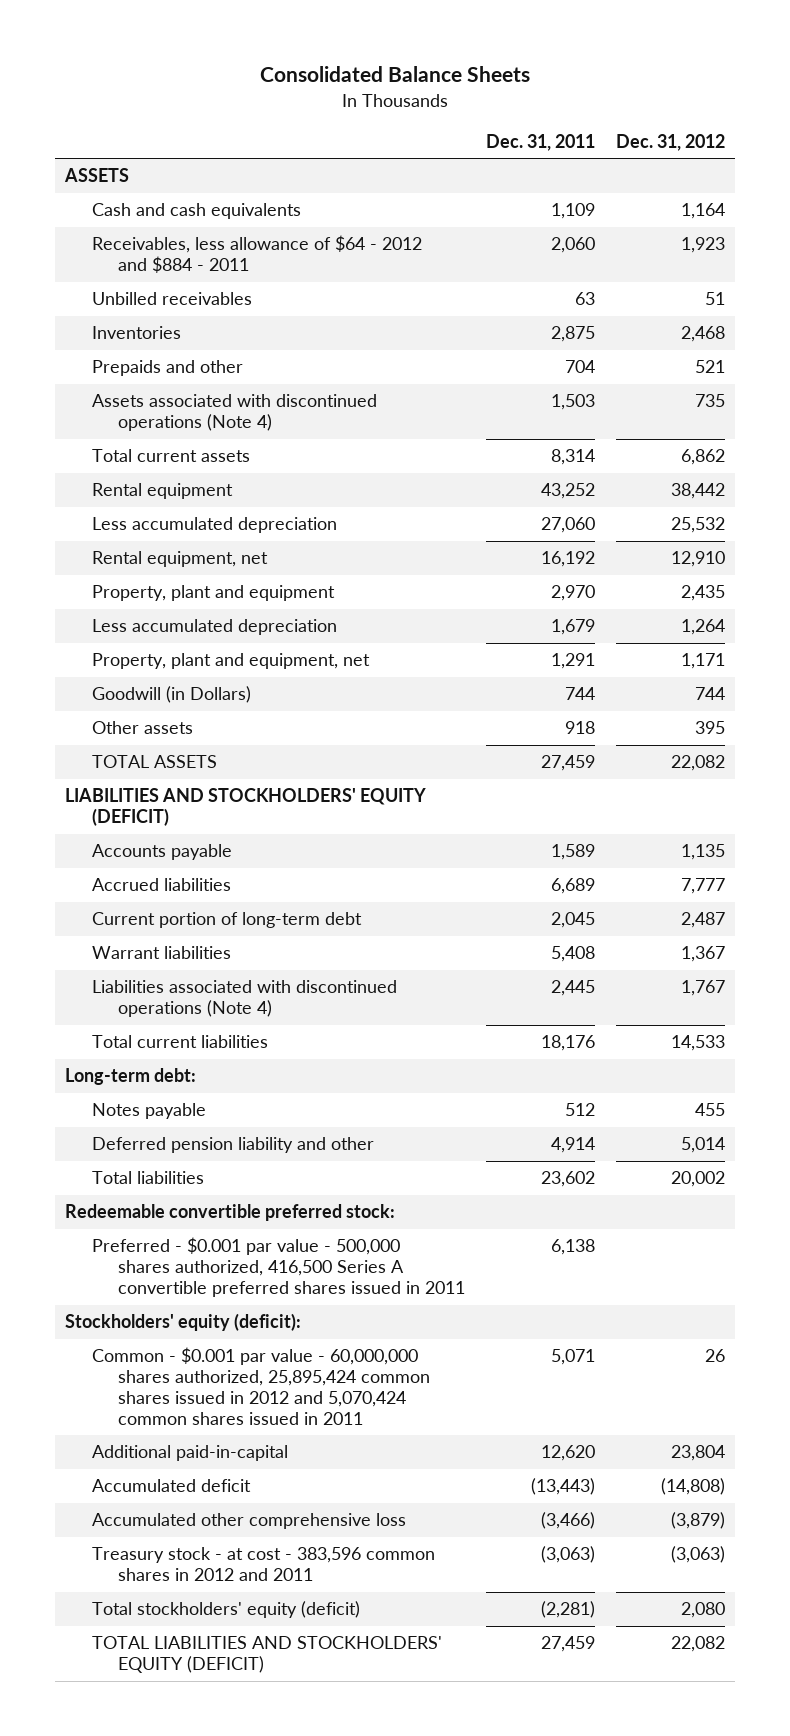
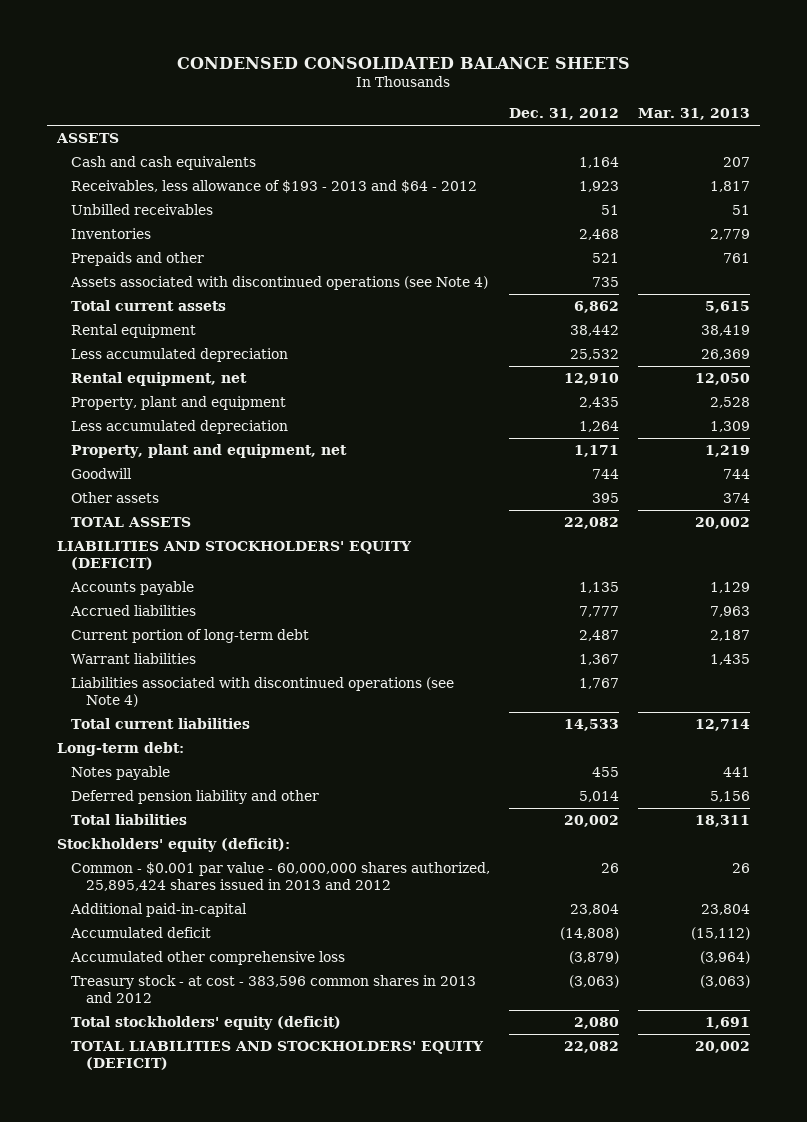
- Consolidated Balance Sheets
+ CONDENSED CONSOLIDATED BALANCE SHEETS
- | Dec. 31, 2011 | Dec. 31, 2012
+ | Dec. 31, 2012 | Mar. 31, 2013
- Receivables, less allowance of $64 - 2012 and $884 - 2011 | 2,060 | 1,923
+ Receivables, less allowance of $193 - 2013 and $64 - 2012 | 1,923 | 1,817
- Assets associated with discontinued operations (Note 4) | 1,503 | 735
+ Assets associated with discontinued operations (see Note 4) | 735 |
- Goodwill (in Dollars) | 744 | 744
+ Goodwill | 744 | 744
- Liabilities associated with discontinued operations (Note 4) | 2,445 | 1,767
+ Liabilities associated with discontinued operations (see Note 4) | 1,767 |
- Redeemable convertible preferred stock:
- Preferred - $0.001 par value - 500,000 shares authorized, 416,500 Series A convertible preferred shares issued in 2011 | 6,138 |
- Common - $0.001 par value - 60,000,000 shares authorized, 25,895,424 common shares issued in 2012 and 5,070,424 common shares issued in 2011 | 5,071 | 26
+ Common - $0.001 par value - 60,000,000 shares authorized, 25,895,424 shares issued in 2013 and 2012 | 26 | 26
- Treasury stock - at cost - 383,596 common shares in 2012 and 2011 | (3,063) | (3,063)
+ Treasury stock - at cost - 383,596 common shares in 2013 and 2012 | (3,063) | (3,063)

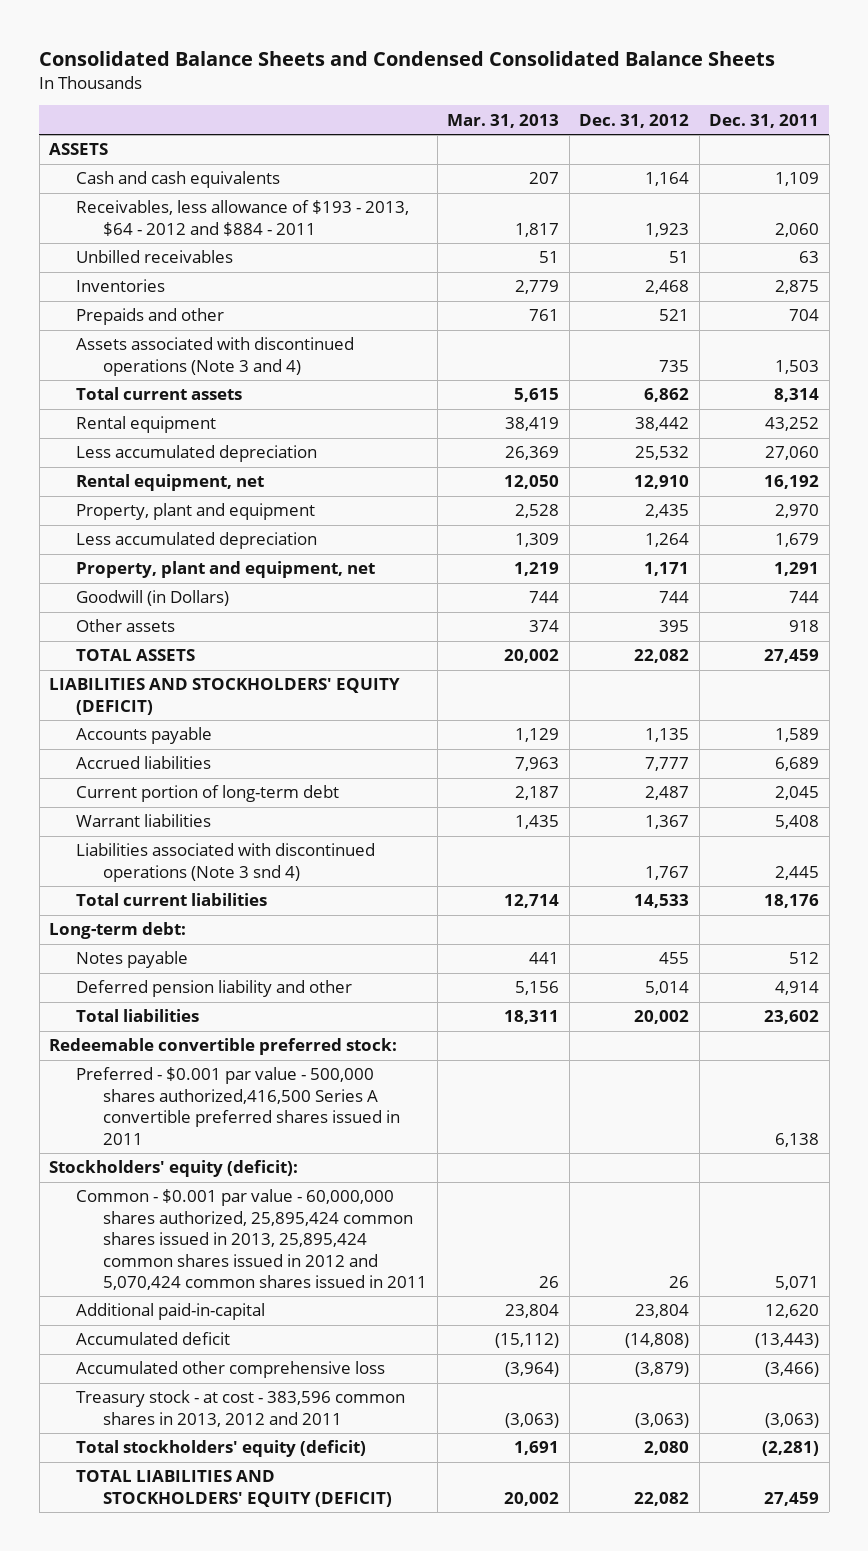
- CONDENSED CONSOLIDATED BALANCE SHEETS
+ Consolidated Balance Sheets and Condensed Consolidated Balance Sheets
- | Dec. 31, 2012 | Mar. 31, 2013
+ | Mar. 31, 2013 | Dec. 31, 2012 | Dec. 31, 2011
- Receivables, less allowance of $193 - 2013 and $64 - 2012 | 1,923 | 1,817
+ Receivables, less allowance of $193 - 2013, $64 - 2012 and $884 - 2011 | 1,817 | 1,923 | 2,060
- Assets associated with discontinued operations (see Note 4) | 735 |
+ Assets associated with discontinued operations (Note 3 and 4) | | 735 | 1,503
- Goodwill | 744 | 744
+ Goodwill (in Dollars) | 744 | 744 | 744
- Liabilities associated with discontinued operations (see Note 4) | 1,767 |
+ Liabilities associated with discontinued operations (Note 3 snd 4) | | 1,767 | 2,445
+ Redeemable convertible preferred stock:
+ Preferred - $0.001 par value - 500,000 shares authorized,416,500 Series A convertible preferred shares issued in 2011 | | | 6,138
- Common - $0.001 par value - 60,000,000 shares authorized, 25,895,424 shares issued in 2013 and 2012 | 26 | 26
+ Common - $0.001 par value - 60,000,000 shares authorized, 25,895,424 common shares issued in 2013, 25,895,424 common shares issued in 2012 and 5,070,424 common shares issued in 2011 | 26 | 26 | 5,071
- Treasury stock - at cost - 383,596 common shares in 2013 and 2012 | (3,063) | (3,063)
+ Treasury stock - at cost - 383,596 common shares in 2013, 2012 and 2011 | (3,063) | (3,063) | (3,063)

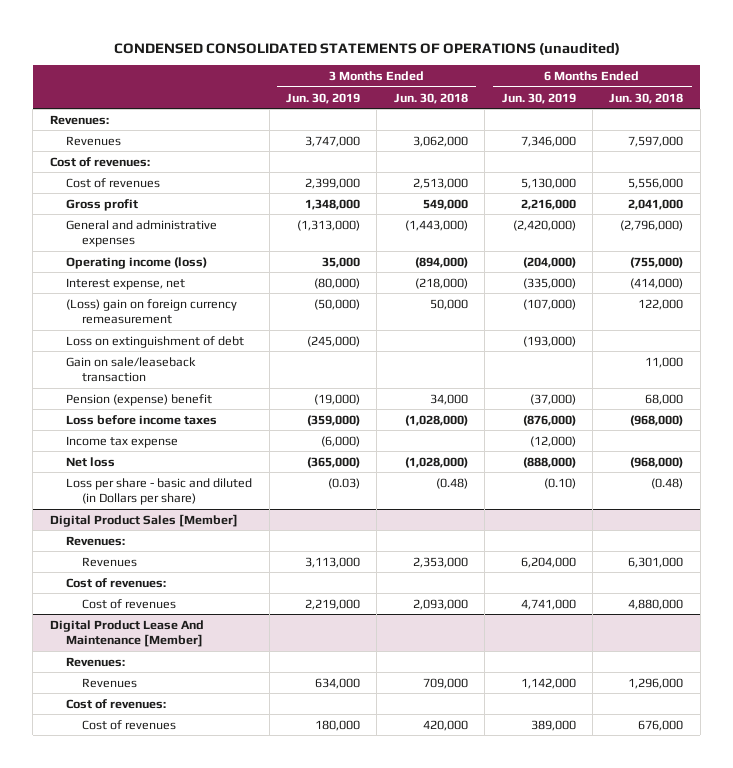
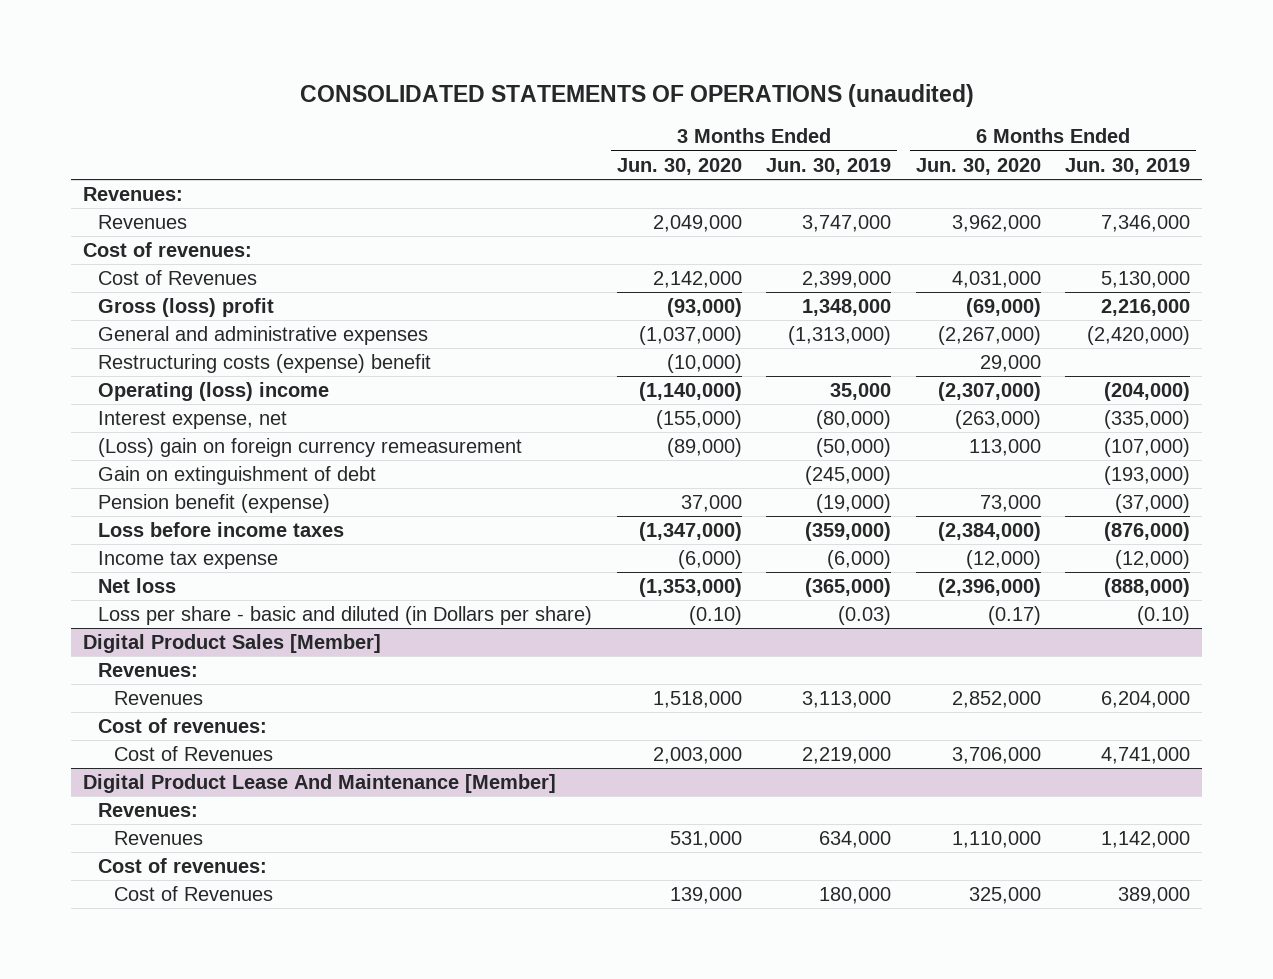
- CONDENSED CONSOLIDATED STATEMENTS OF OPERATIONS (unaudited)
+ CONSOLIDATED STATEMENTS OF OPERATIONS (unaudited)
- | 3 Months Ended Jun. 30, 2019 | 3 Months Ended Jun. 30, 2018 | 6 Months Ended Jun. 30, 2019 | 6 Months Ended Jun. 30, 2018
+ | 3 Months Ended Jun. 30, 2020 | 3 Months Ended Jun. 30, 2019 | 6 Months Ended Jun. 30, 2020 | 6 Months Ended Jun. 30, 2019
- Cost of revenues | 2,399,000 | 2,513,000 | 5,130,000 | 5,556,000
- Gross profit | 1,348,000 | 549,000 | 2,216,000 | 2,041,000
+ Cost of Revenues | 2,142,000 | 2,399,000 | 4,031,000 | 5,130,000
+ Gross (loss) profit | (93,000) | 1,348,000 | (69,000) | 2,216,000
- Operating income (loss) | 35,000 | (894,000) | (204,000) | (755,000)
+ Restructuring costs (expense) benefit | (10,000) | | 29,000 |
+ Operating (loss) income | (1,140,000) | 35,000 | (2,307,000) | (204,000)
- Loss on extinguishment of debt | (245,000) | | (193,000) |
- Gain on sale/leaseback transaction | | | | 11,000
- Pension (expense) benefit | (19,000) | 34,000 | (37,000) | 68,000
+ Gain on extinguishment of debt | | (245,000) | | (193,000)
+ Pension benefit (expense) | 37,000 | (19,000) | 73,000 | (37,000)
@ Digital Product Sales [Member]
- Cost of revenues | 2,219,000 | 2,093,000 | 4,741,000 | 4,880,000
+ Cost of Revenues | 2,003,000 | 2,219,000 | 3,706,000 | 4,741,000
@ Digital Product Lease And Maintenance [Member]
- Cost of revenues | 180,000 | 420,000 | 389,000 | 676,000
+ Cost of Revenues | 139,000 | 180,000 | 325,000 | 389,000

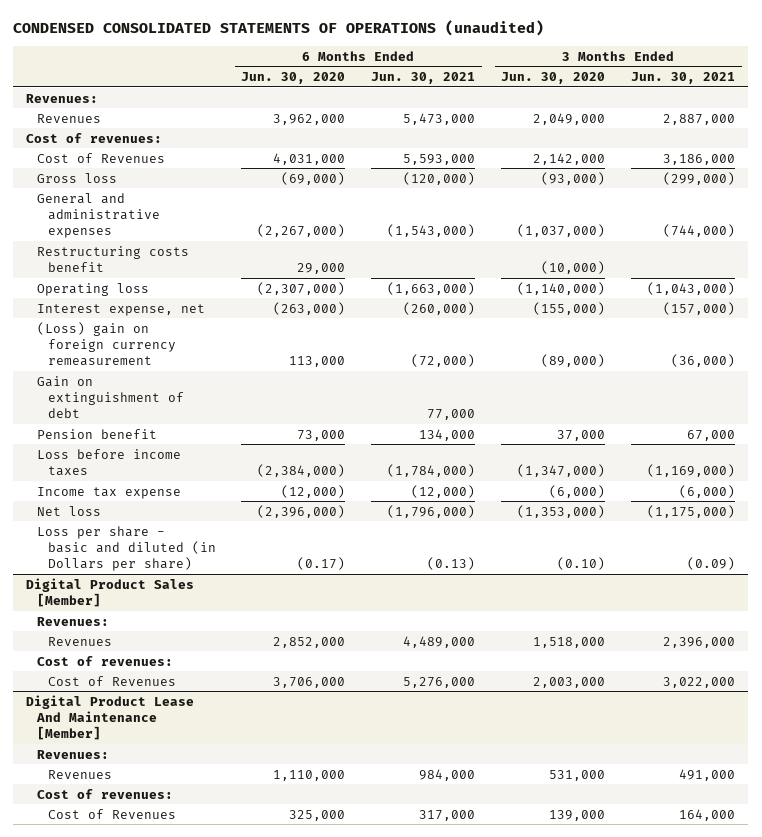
- CONSOLIDATED STATEMENTS OF OPERATIONS (unaudited)
+ CONDENSED CONSOLIDATED STATEMENTS OF OPERATIONS (unaudited)
- | 3 Months Ended Jun. 30, 2020 | 3 Months Ended Jun. 30, 2019 | 6 Months Ended Jun. 30, 2020 | 6 Months Ended Jun. 30, 2019
+ | 6 Months Ended Jun. 30, 2020 | 6 Months Ended Jun. 30, 2021 | 3 Months Ended Jun. 30, 2020 | 3 Months Ended Jun. 30, 2021
- Gross (loss) profit | (93,000) | 1,348,000 | (69,000) | 2,216,000
+ Gross loss | (69,000) | (120,000) | (93,000) | (299,000)
- Restructuring costs (expense) benefit | (10,000) | | 29,000 |
- Operating (loss) income | (1,140,000) | 35,000 | (2,307,000) | (204,000)
+ Restructuring costs benefit | 29,000 | | (10,000) |
+ Operating loss | (2,307,000) | (1,663,000) | (1,140,000) | (1,043,000)
- Pension benefit (expense) | 37,000 | (19,000) | 73,000 | (37,000)
+ Pension benefit | 73,000 | 134,000 | 37,000 | 67,000

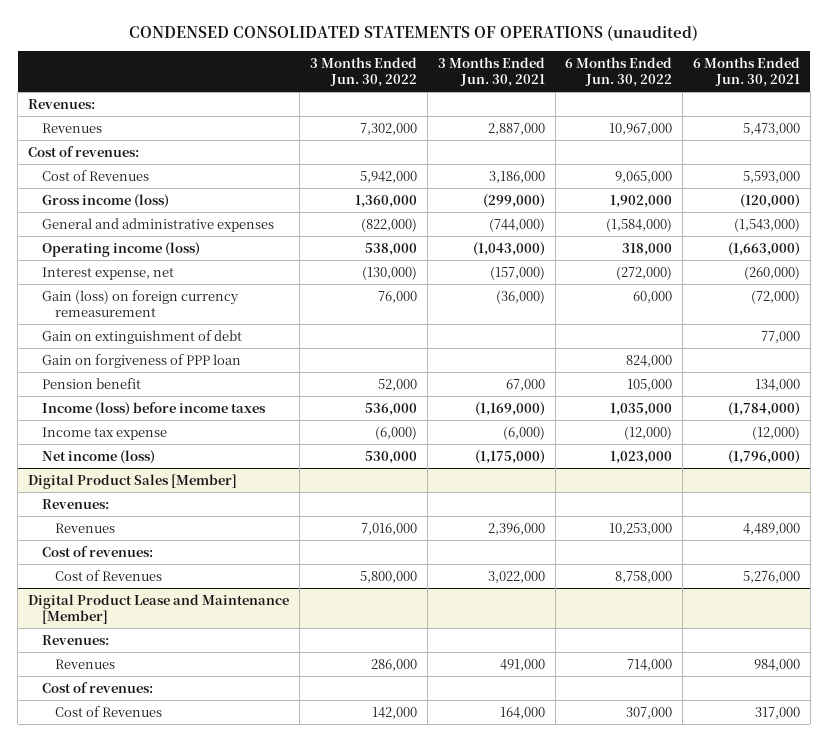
- | 6 Months Ended Jun. 30, 2020 | 6 Months Ended Jun. 30, 2021 | 3 Months Ended Jun. 30, 2020 | 3 Months Ended Jun. 30, 2021
+ | 3 Months Ended Jun. 30, 2022 | 3 Months Ended Jun. 30, 2021 | 6 Months Ended Jun. 30, 2022 | 6 Months Ended Jun. 30, 2021
- Gross loss | (69,000) | (120,000) | (93,000) | (299,000)
+ Gross income (loss) | 1,360,000 | (299,000) | 1,902,000 | (120,000)
- Restructuring costs benefit | 29,000 | | (10,000) |
- Operating loss | (2,307,000) | (1,663,000) | (1,140,000) | (1,043,000)
+ Operating income (loss) | 538,000 | (1,043,000) | 318,000 | (1,663,000)
- (Loss) gain on foreign currency remeasurement | 113,000 | (72,000) | (89,000) | (36,000)
+ Gain (loss) on foreign currency remeasurement | 76,000 | (36,000) | 60,000 | (72,000)
+ Gain on forgiveness of PPP loan | | | 824,000 |
- Loss before income taxes | (2,384,000) | (1,784,000) | (1,347,000) | (1,169,000)
+ Income (loss) before income taxes | 536,000 | (1,169,000) | 1,035,000 | (1,784,000)
- Net loss | (2,396,000) | (1,796,000) | (1,353,000) | (1,175,000)
- Loss per share - basic and diluted (in Dollars per share) | (0.17) | (0.13) | (0.10) | (0.09)
+ Net income (loss) | 530,000 | (1,175,000) | 1,023,000 | (1,796,000)
- Digital Product Lease And Maintenance [Member]
+ Digital Product Lease and Maintenance [Member]

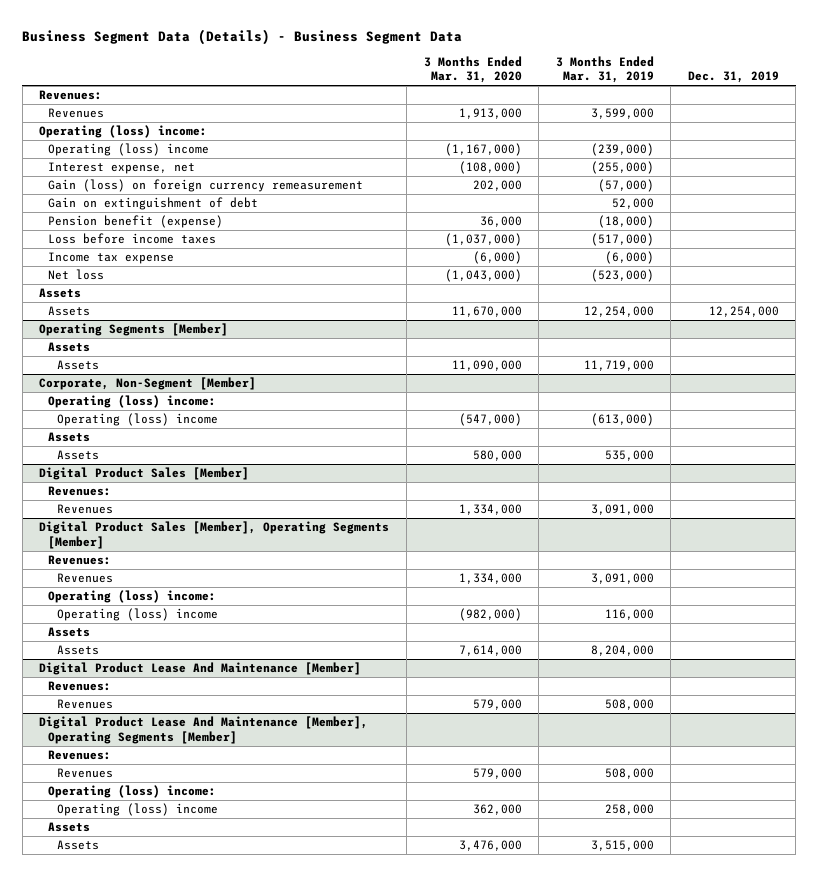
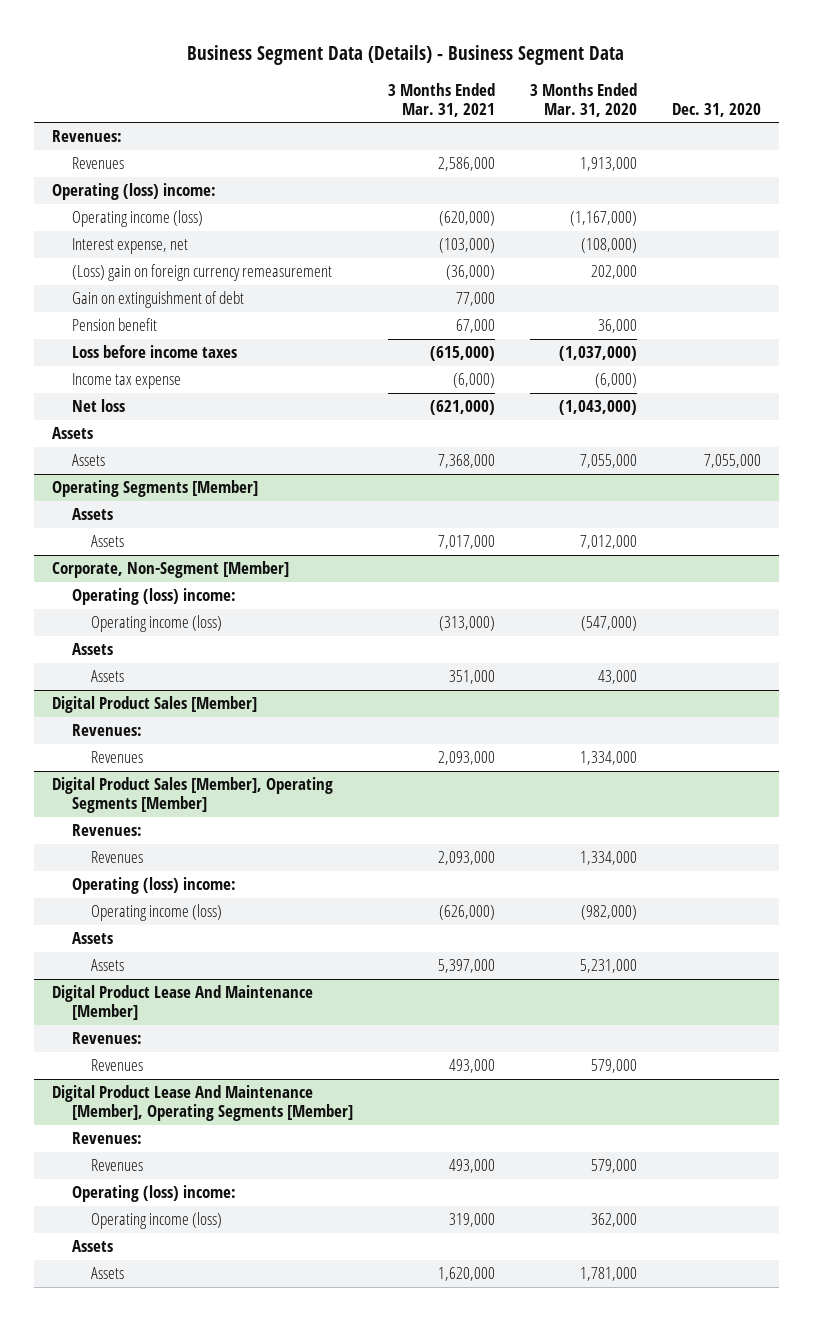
- | 3 Months Ended Mar. 31, 2020 | 3 Months Ended Mar. 31, 2019 | Dec. 31, 2019
+ | 3 Months Ended Mar. 31, 2021 | 3 Months Ended Mar. 31, 2020 | Dec. 31, 2020
- Operating (loss) income | (1,167,000) | (239,000) |
+ Operating income (loss) | (620,000) | (1,167,000) |
- Gain (loss) on foreign currency remeasurement | 202,000 | (57,000) |
+ (Loss) gain on foreign currency remeasurement | (36,000) | 202,000 |
- Pension benefit (expense) | 36,000 | (18,000) |
+ Pension benefit | 67,000 | 36,000 |
- Assets | 11,670,000 | 12,254,000 | 12,254,000
+ Assets | 7,368,000 | 7,055,000 | 7,055,000
@ Operating Segments [Member]
- Assets | 11,090,000 | 11,719,000 |
+ Assets | 7,017,000 | 7,012,000 |
@ Corporate, Non-Segment [Member]
- Operating (loss) income | (547,000) | (613,000) |
+ Operating income (loss) | (313,000) | (547,000) |
- Assets | 580,000 | 535,000 |
+ Assets | 351,000 | 43,000 |
@ Digital Product Sales [Member], Operating Segments [Member]
- Operating (loss) income | (982,000) | 116,000 |
+ Operating income (loss) | (626,000) | (982,000) |
- Assets | 7,614,000 | 8,204,000 |
+ Assets | 5,397,000 | 5,231,000 |
@ Digital Product Lease And Maintenance [Member], Operating Segments [Member]
- Operating (loss) income | 362,000 | 258,000 |
+ Operating income (loss) | 319,000 | 362,000 |
- Assets | 3,476,000 | 3,515,000 |
+ Assets | 1,620,000 | 1,781,000 |

